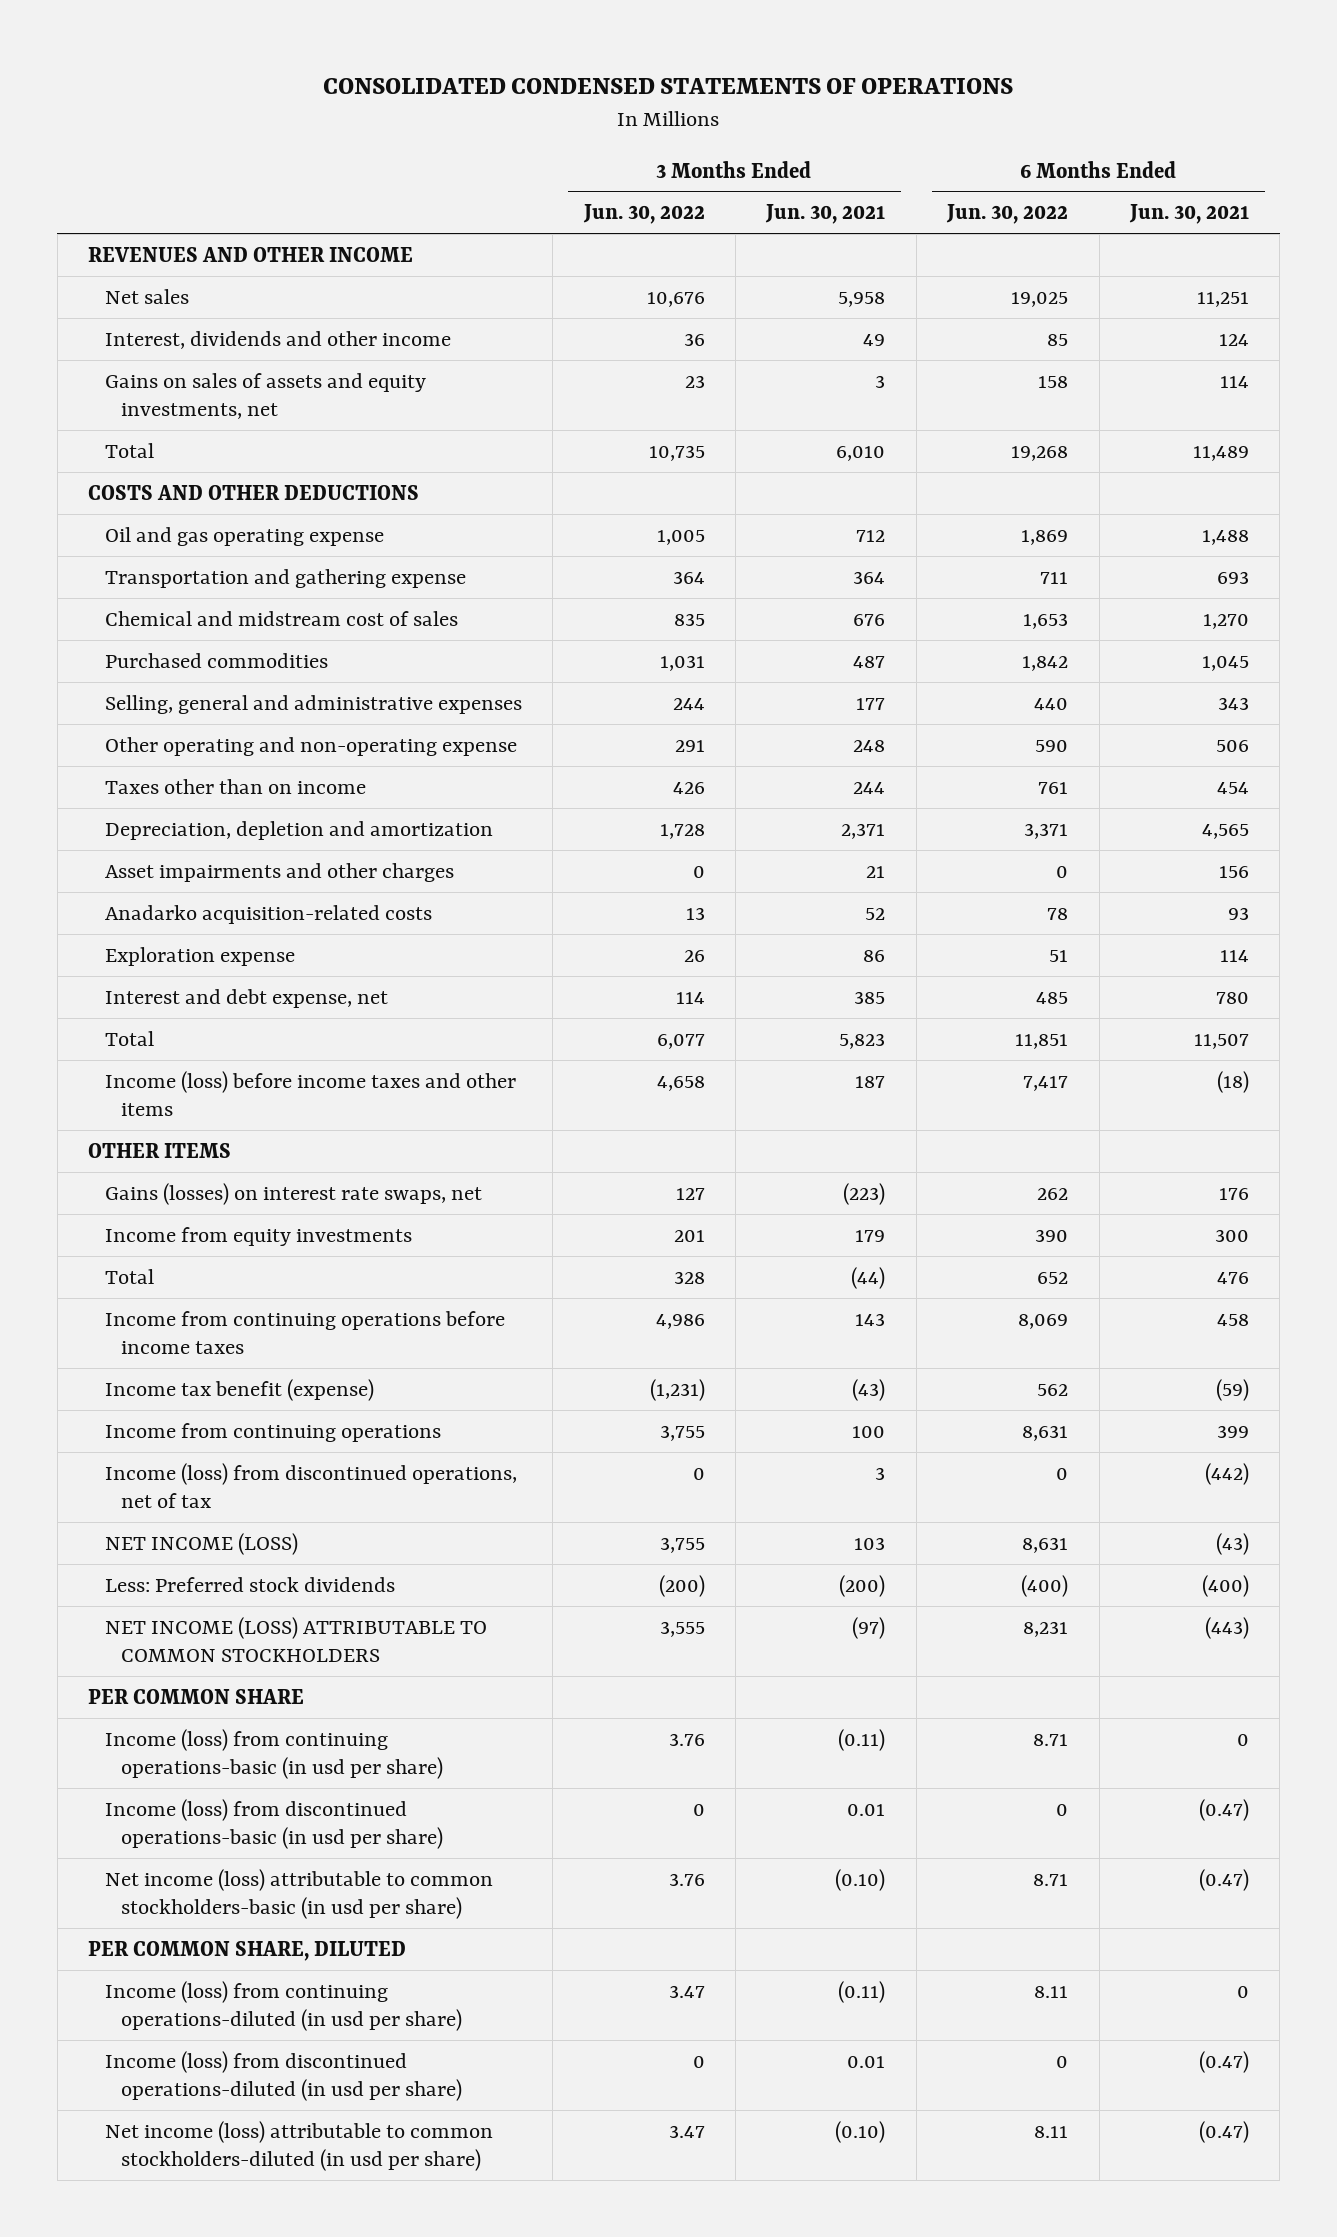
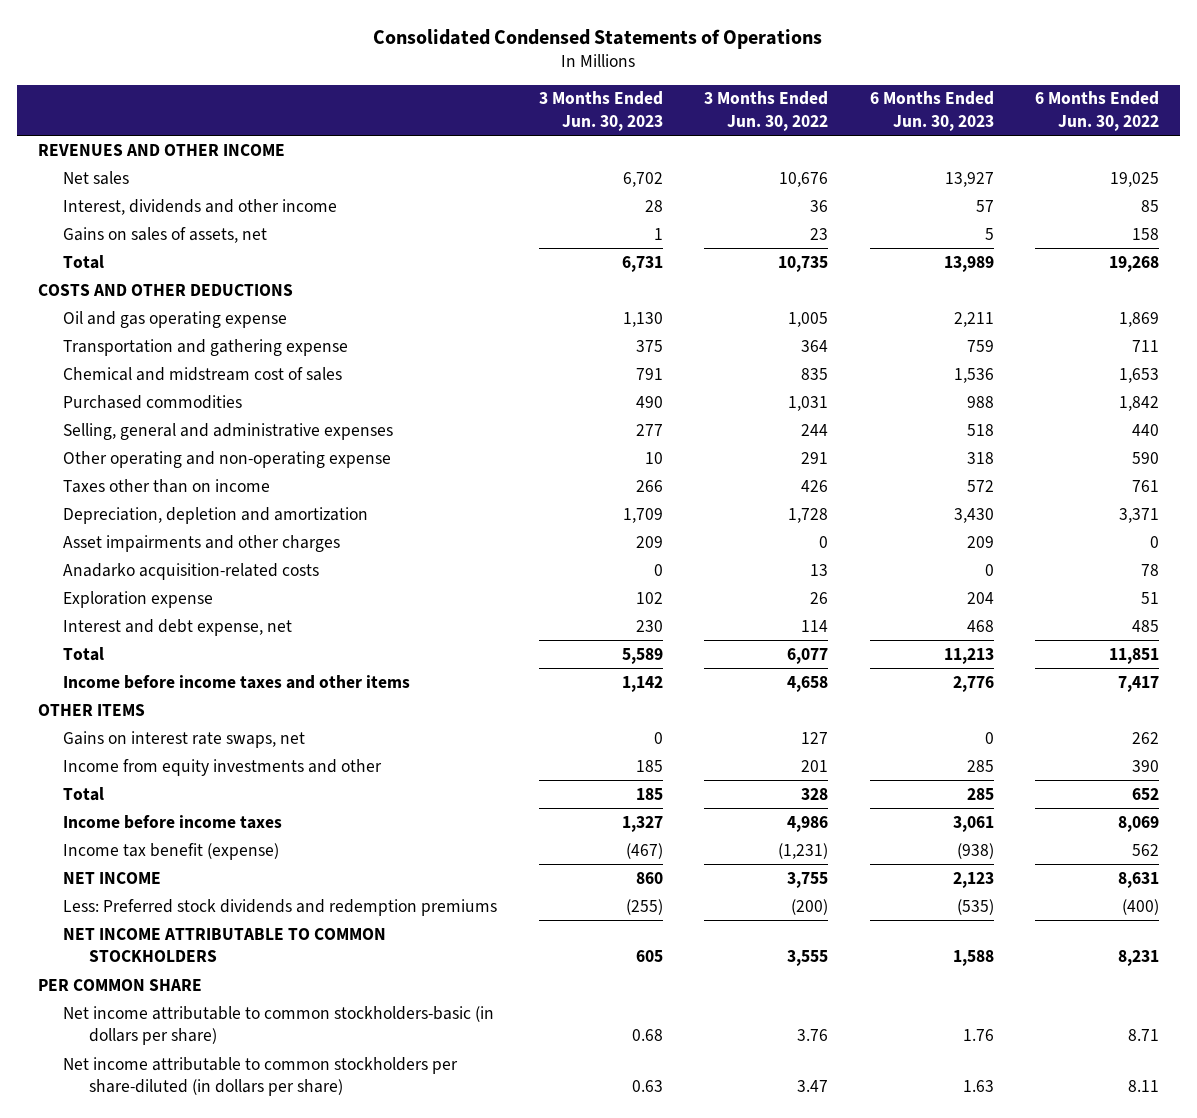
- CONSOLIDATED CONDENSED STATEMENTS OF OPERATIONS
+ Consolidated Condensed Statements of Operations
- | 3 Months Ended Jun. 30, 2022 | 3 Months Ended Jun. 30, 2021 | 6 Months Ended Jun. 30, 2022 | 6 Months Ended Jun. 30, 2021
+ | 3 Months Ended Jun. 30, 2023 | 3 Months Ended Jun. 30, 2022 | 6 Months Ended Jun. 30, 2023 | 6 Months Ended Jun. 30, 2022
- Gains on sales of assets and equity investments, net | 23 | 3 | 158 | 114
+ Gains on sales of assets, net | 1 | 23 | 5 | 158
- Income (loss) before income taxes and other items | 4,658 | 187 | 7,417 | (18)
+ Income before income taxes and other items | 1,142 | 4,658 | 2,776 | 7,417
- Gains (losses) on interest rate swaps, net | 127 | (223) | 262 | 176
- Income from equity investments | 201 | 179 | 390 | 300
+ Gains on interest rate swaps, net | 0 | 127 | 0 | 262
+ Income from equity investments and other | 185 | 201 | 285 | 390
- Income from continuing operations before income taxes | 4,986 | 143 | 8,069 | 458
+ Income before income taxes | 1,327 | 4,986 | 3,061 | 8,069
- Income from continuing operations | 3,755 | 100 | 8,631 | 399
- Income (loss) from discontinued operations, net of tax | 0 | 3 | 0 | (442)
- NET INCOME (LOSS) | 3,755 | 103 | 8,631 | (43)
- Less: Preferred stock dividends | (200) | (200) | (400) | (400)
- NET INCOME (LOSS) ATTRIBUTABLE TO COMMON STOCKHOLDERS | 3,555 | (97) | 8,231 | (443)
+ NET INCOME | 860 | 3,755 | 2,123 | 8,631
+ Less: Preferred stock dividends and redemption premiums | (255) | (200) | (535) | (400)
+ NET INCOME ATTRIBUTABLE TO COMMON STOCKHOLDERS | 605 | 3,555 | 1,588 | 8,231
- Income (loss) from continuing operations-basic (in usd per share) | 3.76 | (0.11) | 8.71 | 0
- Income (loss) from discontinued operations-basic (in usd per share) | 0 | 0.01 | 0 | (0.47)
- Net income (loss) attributable to common stockholders-basic (in usd per share) | 3.76 | (0.10) | 8.71 | (0.47)
- PER COMMON SHARE, DILUTED
- Income (loss) from continuing operations-diluted (in usd per share) | 3.47 | (0.11) | 8.11 | 0
- Income (loss) from discontinued operations-diluted (in usd per share) | 0 | 0.01 | 0 | (0.47)
- Net income (loss) attributable to common stockholders-diluted (in usd per share) | 3.47 | (0.10) | 8.11 | (0.47)
+ Net income attributable to common stockholders-basic (in dollars per share) | 0.68 | 3.76 | 1.76 | 8.71
+ Net income attributable to common stockholders per share-diluted (in dollars per share) | 0.63 | 3.47 | 1.63 | 8.11

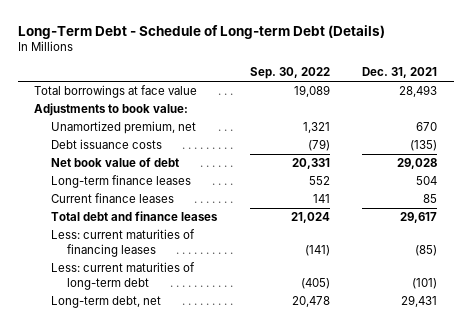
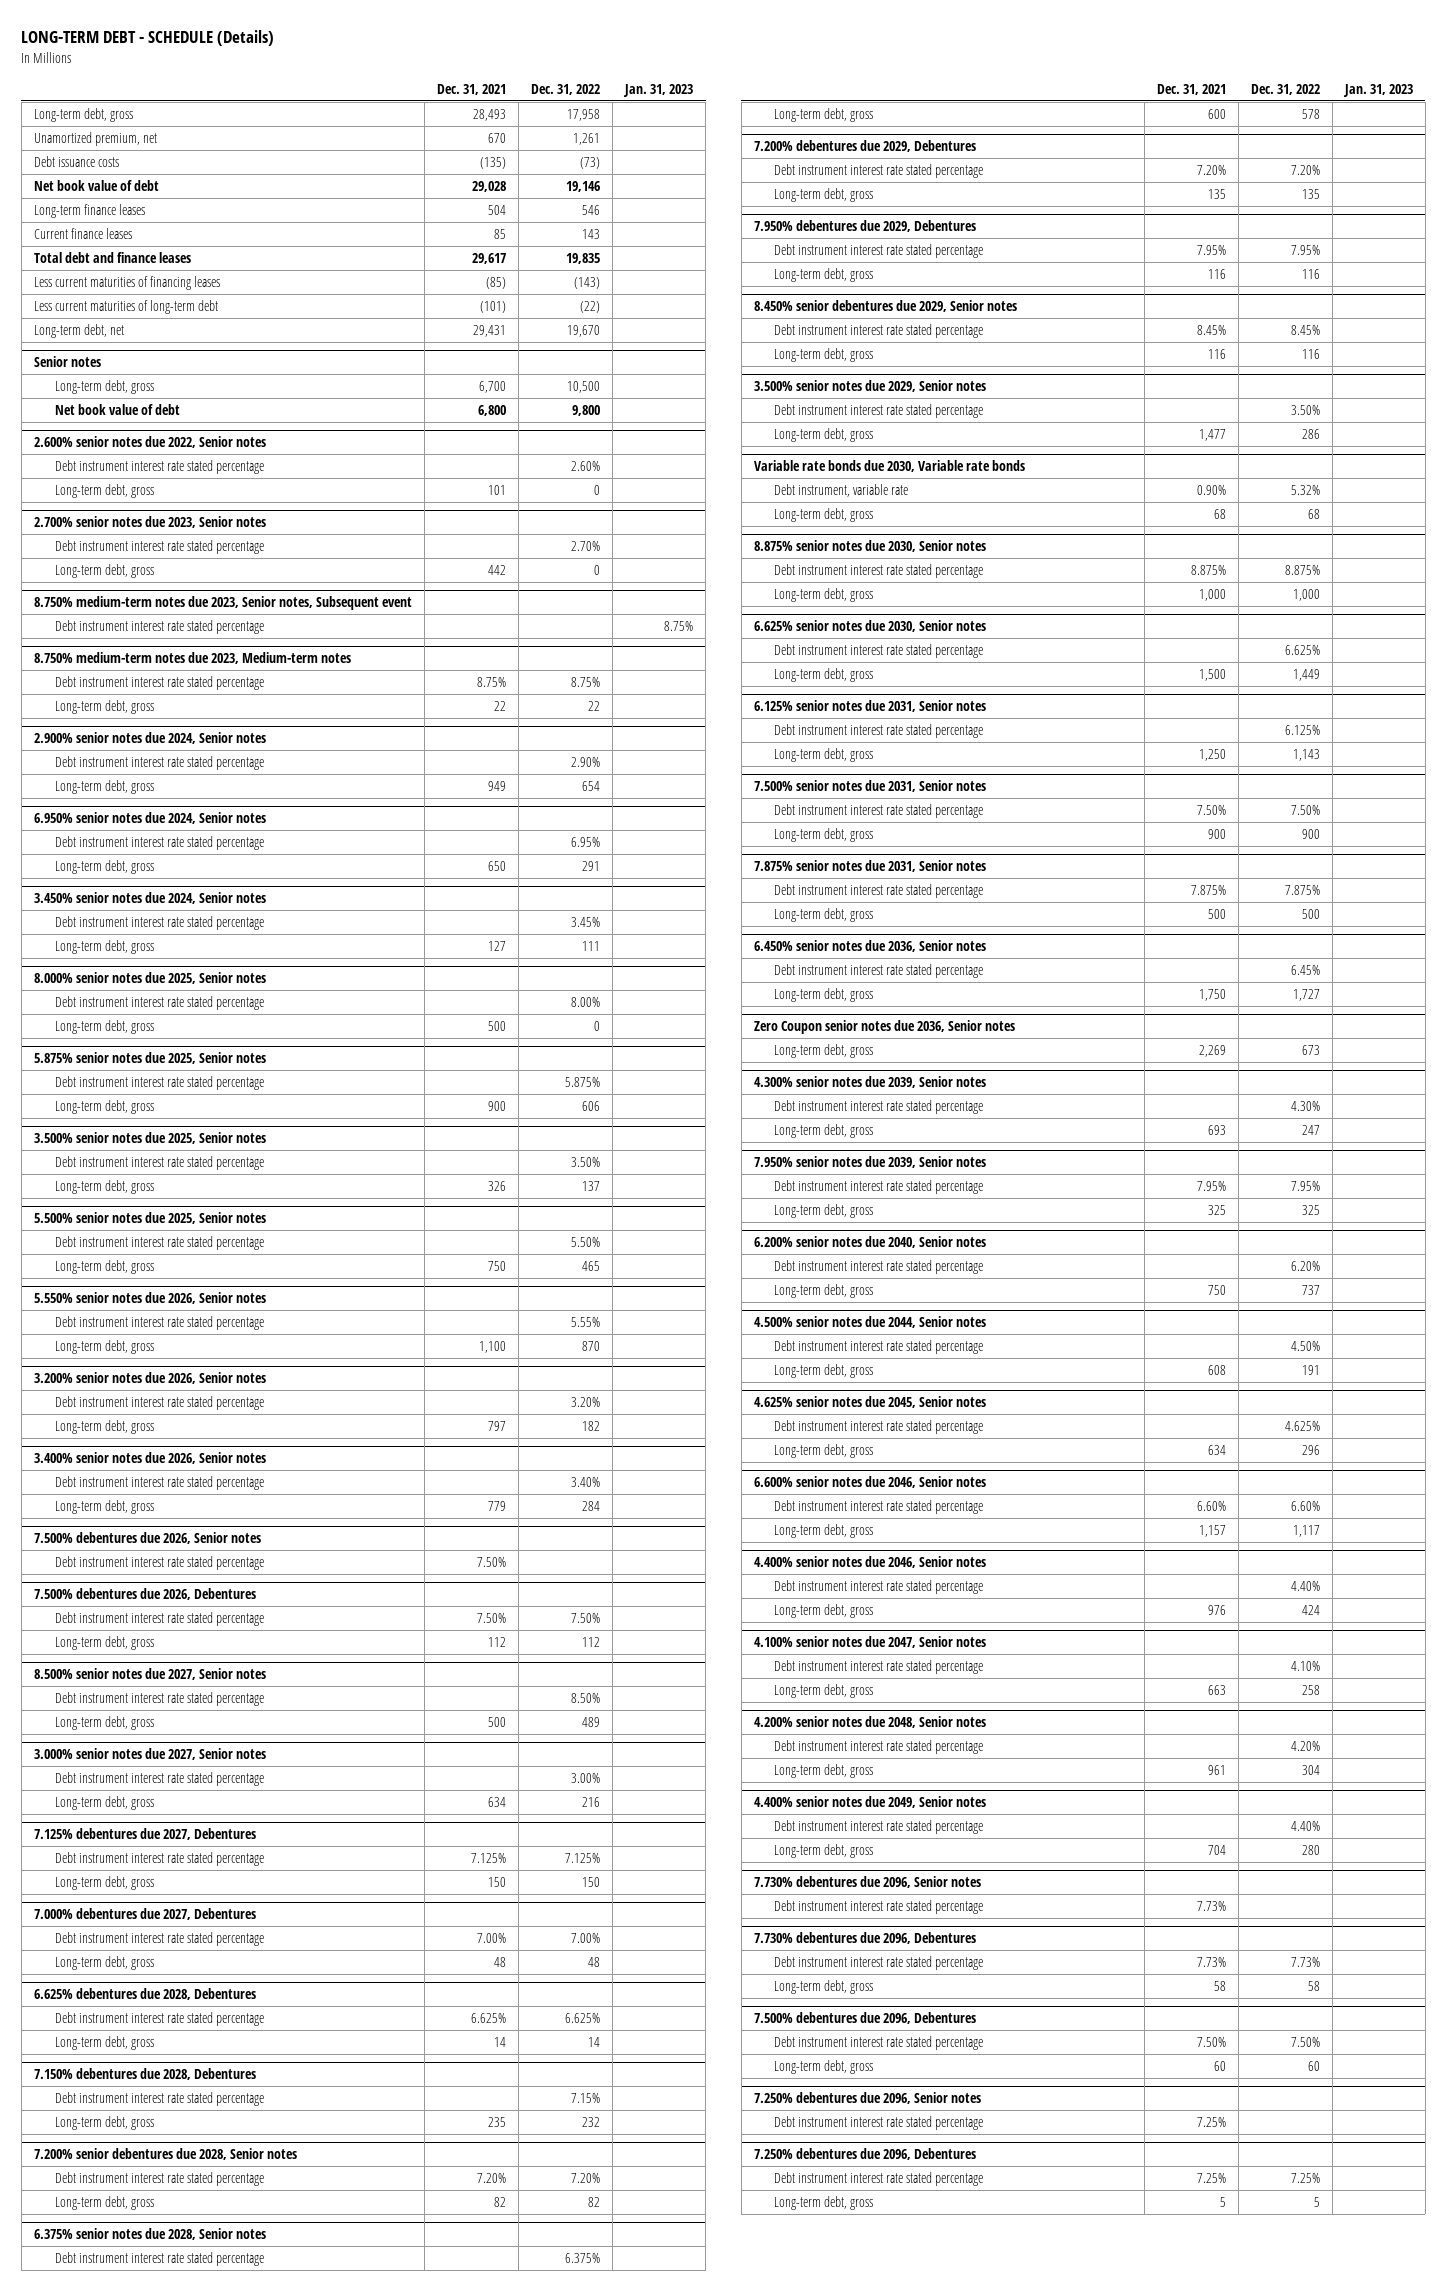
- Long-Term Debt - Schedule of Long-term Debt (Details)
+ LONG-TERM DEBT - SCHEDULE (Details)
- | Sep. 30, 2022 | Dec. 31, 2021
+ | Dec. 31, 2021 | Dec. 31, 2022 | Jan. 31, 2023
- Total borrowings at face value | 19,089 | 28,493
- Adjustments to book value:
+ Long-term debt, gross | 28,493 | 17,958 |
- Less: current maturities of financing leases | (141) | (85)
- Less: current maturities of long-term debt | (405) | (101)
+ Less current maturities of financing leases | (85) | (143) |
+ Less current maturities of long-term debt | (101) | (22) |
+ Senior notes
+ Long-term debt, gross | 6,700 | 10,500 |
+ Net book value of debt | 6,800 | 9,800 |
+ 2.600% senior notes due 2022, Senior notes
+ Debt instrument interest rate stated percentage | | 2.60% |
+ Long-term debt, gross | 101 | 0 |
+ 2.700% senior notes due 2023, Senior notes
+ Debt instrument interest rate stated percentage | | 2.70% |
+ Long-term debt, gross | 442 | 0 |
+ 8.750% medium-term notes due 2023, Senior notes, Subsequent event
+ Debt instrument interest rate stated percentage | | | 8.75%
+ 8.750% medium-term notes due 2023, Medium-term notes
+ Debt instrument interest rate stated percentage | 8.75% | 8.75% |
+ Long-term debt, gross | 22 | 22 |
+ 2.900% senior notes due 2024, Senior notes
+ Debt instrument interest rate stated percentage | | 2.90% |
+ Long-term debt, gross | 949 | 654 |
+ 6.950% senior notes due 2024, Senior notes
+ Debt instrument interest rate stated percentage | | 6.95% |
+ Long-term debt, gross | 650 | 291 |
+ 3.450% senior notes due 2024, Senior notes
+ Debt instrument interest rate stated percentage | | 3.45% |
+ Long-term debt, gross | 127 | 111 |
+ 8.000% senior notes due 2025, Senior notes
+ Debt instrument interest rate stated percentage | | 8.00% |
+ Long-term debt, gross | 500 | 0 |
+ 5.875% senior notes due 2025, Senior notes
+ Debt instrument interest rate stated percentage | | 5.875% |
+ Long-term debt, gross | 900 | 606 |
+ 3.500% senior notes due 2025, Senior notes
+ Debt instrument interest rate stated percentage | | 3.50% |
+ Long-term debt, gross | 326 | 137 |
+ 5.500% senior notes due 2025, Senior notes
+ Debt instrument interest rate stated percentage | | 5.50% |
+ Long-term debt, gross | 750 | 465 |
+ 5.550% senior notes due 2026, Senior notes
+ Debt instrument interest rate stated percentage | | 5.55% |
+ Long-term debt, gross | 1,100 | 870 |
+ 3.200% senior notes due 2026, Senior notes
+ Debt instrument interest rate stated percentage | | 3.20% |
+ Long-term debt, gross | 797 | 182 |
+ 3.400% senior notes due 2026, Senior notes
+ Debt instrument interest rate stated percentage | | 3.40% |
+ Long-term debt, gross | 779 | 284 |
+ 7.500% debentures due 2026, Senior notes
+ Debt instrument interest rate stated percentage | 7.50% | |
+ 7.500% debentures due 2026, Debentures
+ Debt instrument interest rate stated percentage | 7.50% | 7.50% |
+ Long-term debt, gross | 112 | 112 |
+ 8.500% senior notes due 2027, Senior notes
+ Debt instrument interest rate stated percentage | | 8.50% |
+ Long-term debt, gross | 500 | 489 |
+ 3.000% senior notes due 2027, Senior notes
+ Debt instrument interest rate stated percentage | | 3.00% |
+ Long-term debt, gross | 634 | 216 |
+ 7.125% debentures due 2027, Debentures
+ Debt instrument interest rate stated percentage | 7.125% | 7.125% |
+ Long-term debt, gross | 150 | 150 |
+ 7.000% debentures due 2027, Debentures
+ Debt instrument interest rate stated percentage | 7.00% | 7.00% |
+ Long-term debt, gross | 48 | 48 |
+ 6.625% debentures due 2028, Debentures
+ Debt instrument interest rate stated percentage | 6.625% | 6.625% |
+ Long-term debt, gross | 14 | 14 |
+ 7.150% debentures due 2028, Debentures
+ Debt instrument interest rate stated percentage | | 7.15% |
+ Long-term debt, gross | 235 | 232 |
+ 7.200% senior debentures due 2028, Senior notes
+ Debt instrument interest rate stated percentage | 7.20% | 7.20% |
+ Long-term debt, gross | 82 | 82 |
+ 6.375% senior notes due 2028, Senior notes
+ Debt instrument interest rate stated percentage | | 6.375% |
+ Long-term debt, gross | 600 | 578 |
+ 7.200% debentures due 2029, Debentures
+ Debt instrument interest rate stated percentage | 7.20% | 7.20% |
+ Long-term debt, gross | 135 | 135 |
+ 7.950% debentures due 2029, Debentures
+ Debt instrument interest rate stated percentage | 7.95% | 7.95% |
+ Long-term debt, gross | 116 | 116 |
+ 8.450% senior debentures due 2029, Senior notes
+ Debt instrument interest rate stated percentage | 8.45% | 8.45% |
+ Long-term debt, gross | 116 | 116 |
+ 3.500% senior notes due 2029, Senior notes
+ Debt instrument interest rate stated percentage | | 3.50% |
+ Long-term debt, gross | 1,477 | 286 |
+ Variable rate bonds due 2030, Variable rate bonds
+ Debt instrument, variable rate | 0.90% | 5.32% |
+ Long-term debt, gross | 68 | 68 |
+ 8.875% senior notes due 2030, Senior notes
+ Debt instrument interest rate stated percentage | 8.875% | 8.875% |
+ Long-term debt, gross | 1,000 | 1,000 |
+ 6.625% senior notes due 2030, Senior notes
+ Debt instrument interest rate stated percentage | | 6.625% |
+ Long-term debt, gross | 1,500 | 1,449 |
+ 6.125% senior notes due 2031, Senior notes
+ Debt instrument interest rate stated percentage | | 6.125% |
+ Long-term debt, gross | 1,250 | 1,143 |
+ 7.500% senior notes due 2031, Senior notes
+ Debt instrument interest rate stated percentage | 7.50% | 7.50% |
+ Long-term debt, gross | 900 | 900 |
+ 7.875% senior notes due 2031, Senior notes
+ Debt instrument interest rate stated percentage | 7.875% | 7.875% |
+ Long-term debt, gross | 500 | 500 |
+ 6.450% senior notes due 2036, Senior notes
+ Debt instrument interest rate stated percentage | | 6.45% |
+ Long-term debt, gross | 1,750 | 1,727 |
+ Zero Coupon senior notes due 2036, Senior notes
+ Long-term debt, gross | 2,269 | 673 |
+ 4.300% senior notes due 2039, Senior notes
+ Debt instrument interest rate stated percentage | | 4.30% |
+ Long-term debt, gross | 693 | 247 |
+ 7.950% senior notes due 2039, Senior notes
+ Debt instrument interest rate stated percentage | 7.95% | 7.95% |
+ Long-term debt, gross | 325 | 325 |
+ 6.200% senior notes due 2040, Senior notes
+ Debt instrument interest rate stated percentage | | 6.20% |
+ Long-term debt, gross | 750 | 737 |
+ 4.500% senior notes due 2044, Senior notes
+ Debt instrument interest rate stated percentage | | 4.50% |
+ Long-term debt, gross | 608 | 191 |
+ 4.625% senior notes due 2045, Senior notes
+ Debt instrument interest rate stated percentage | | 4.625% |
+ Long-term debt, gross | 634 | 296 |
+ 6.600% senior notes due 2046, Senior notes
+ Debt instrument interest rate stated percentage | 6.60% | 6.60% |
+ Long-term debt, gross | 1,157 | 1,117 |
+ 4.400% senior notes due 2046, Senior notes
+ Debt instrument interest rate stated percentage | | 4.40% |
+ Long-term debt, gross | 976 | 424 |
+ 4.100% senior notes due 2047, Senior notes
+ Debt instrument interest rate stated percentage | | 4.10% |
+ Long-term debt, gross | 663 | 258 |
+ 4.200% senior notes due 2048, Senior notes
+ Debt instrument interest rate stated percentage | | 4.20% |
+ Long-term debt, gross | 961 | 304 |
+ 4.400% senior notes due 2049, Senior notes
+ Debt instrument interest rate stated percentage | | 4.40% |
+ Long-term debt, gross | 704 | 280 |
+ 7.730% debentures due 2096, Senior notes
+ Debt instrument interest rate stated percentage | 7.73% | |
+ 7.730% debentures due 2096, Debentures
+ Debt instrument interest rate stated percentage | 7.73% | 7.73% |
+ Long-term debt, gross | 58 | 58 |
+ 7.500% debentures due 2096, Debentures
+ Debt instrument interest rate stated percentage | 7.50% | 7.50% |
+ Long-term debt, gross | 60 | 60 |
+ 7.250% debentures due 2096, Senior notes
+ Debt instrument interest rate stated percentage | 7.25% | |
+ 7.250% debentures due 2096, Debentures
+ Debt instrument interest rate stated percentage | 7.25% | 7.25% |
+ Long-term debt, gross | 5 | 5 |

